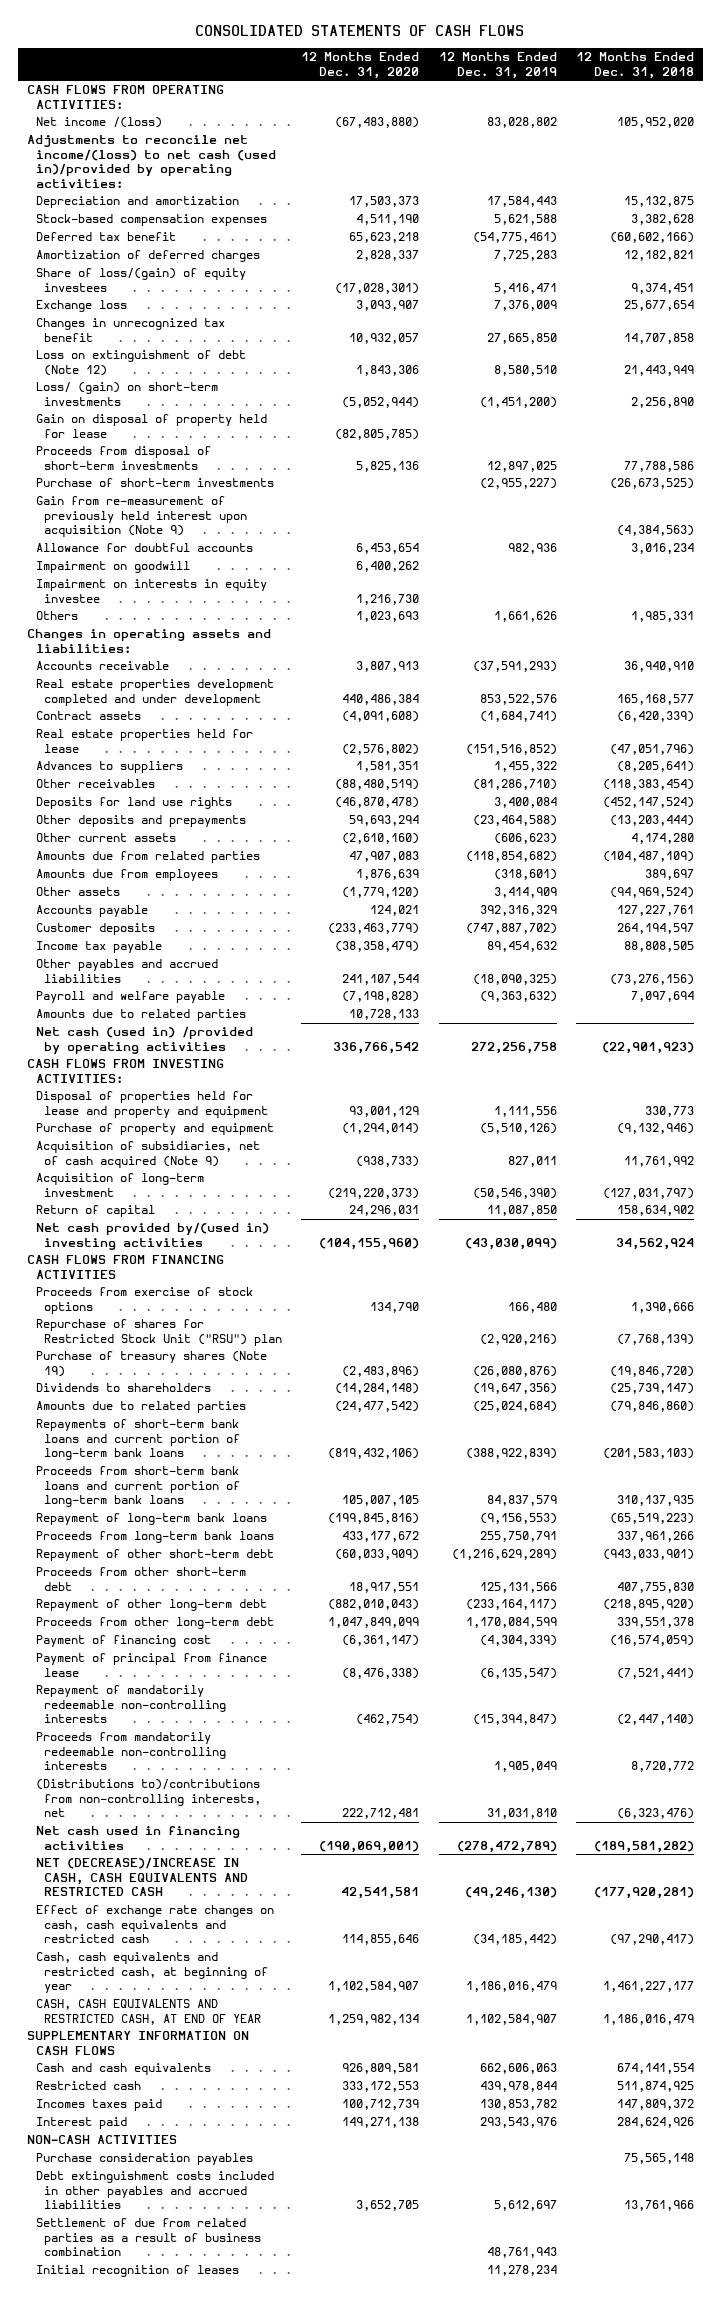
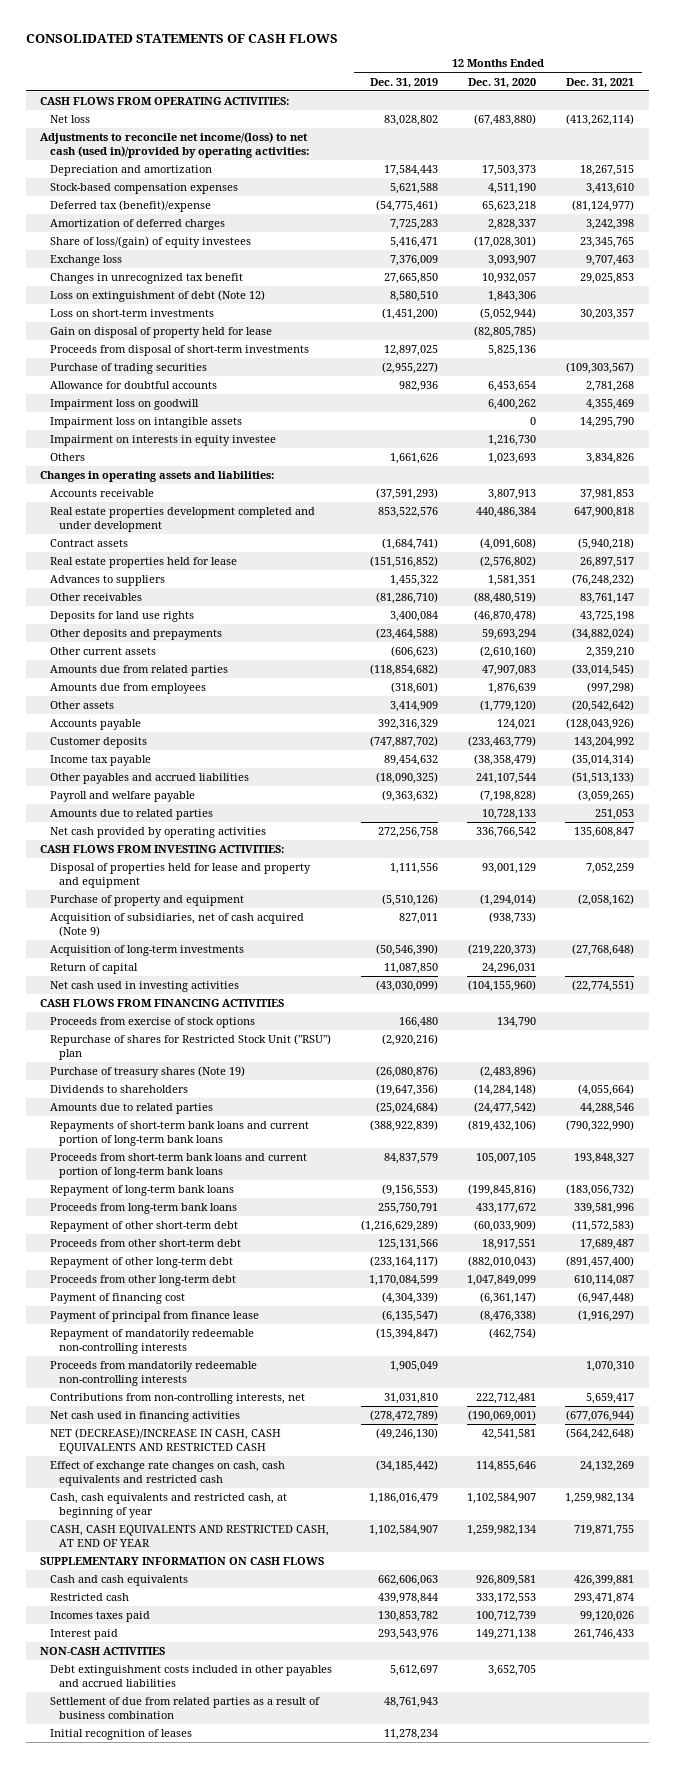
- | 12 Months Ended Dec. 31, 2020 | 12 Months Ended Dec. 31, 2019 | 12 Months Ended Dec. 31, 2018
+ | 12 Months Ended Dec. 31, 2019 | 12 Months Ended Dec. 31, 2020 | 12 Months Ended Dec. 31, 2021
- Net income /(loss) | (67,483,880) | 83,028,802 | 105,952,020
+ Net loss | 83,028,802 | (67,483,880) | (413,262,114)
- Deferred tax benefit | 65,623,218 | (54,775,461) | (60,602,166)
+ Deferred tax (benefit)/expense | (54,775,461) | 65,623,218 | (81,124,977)
- Loss/ (gain) on short-term investments | (5,052,944) | (1,451,200) | 2,256,890
+ Loss on short-term investments | (1,451,200) | (5,052,944) | 30,203,357
- Purchase of short-term investments | | (2,955,227) | (26,673,525)
- Gain from re-measurement of previously held interest upon acquisition (Note 9) | | | (4,384,563)
+ Purchase of trading securities | (2,955,227) | | (109,303,567)
- Impairment on goodwill | 6,400,262 | |
+ Impairment loss on goodwill | | 6,400,262 | 4,355,469
+ Impairment loss on intangible assets | | 0 | 14,295,790
- Net cash (used in) /provided by operating activities | 336,766,542 | 272,256,758 | (22,901,923)
+ Net cash provided by operating activities | 272,256,758 | 336,766,542 | 135,608,847
- Acquisition of long-term investment | (219,220,373) | (50,546,390) | (127,031,797)
+ Acquisition of long-term investments | (50,546,390) | (219,220,373) | (27,768,648)
- Net cash provided by/(used in) investing activities | (104,155,960) | (43,030,099) | 34,562,924
+ Net cash used in investing activities | (43,030,099) | (104,155,960) | (22,774,551)
- (Distributions to)/contributions from non-controlling interests, net | 222,712,481 | 31,031,810 | (6,323,476)
+ Contributions from non-controlling interests, net | 31,031,810 | 222,712,481 | 5,659,417
- Purchase consideration payables | | | 75,565,148

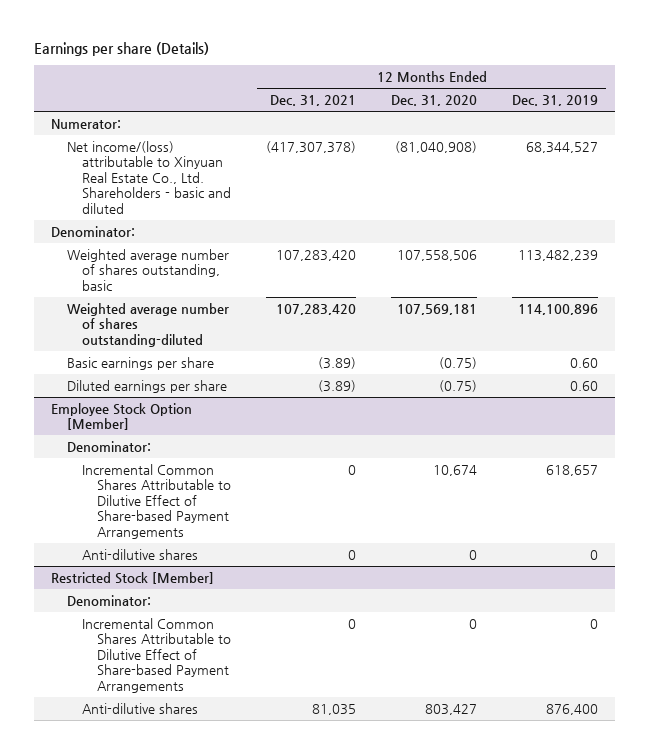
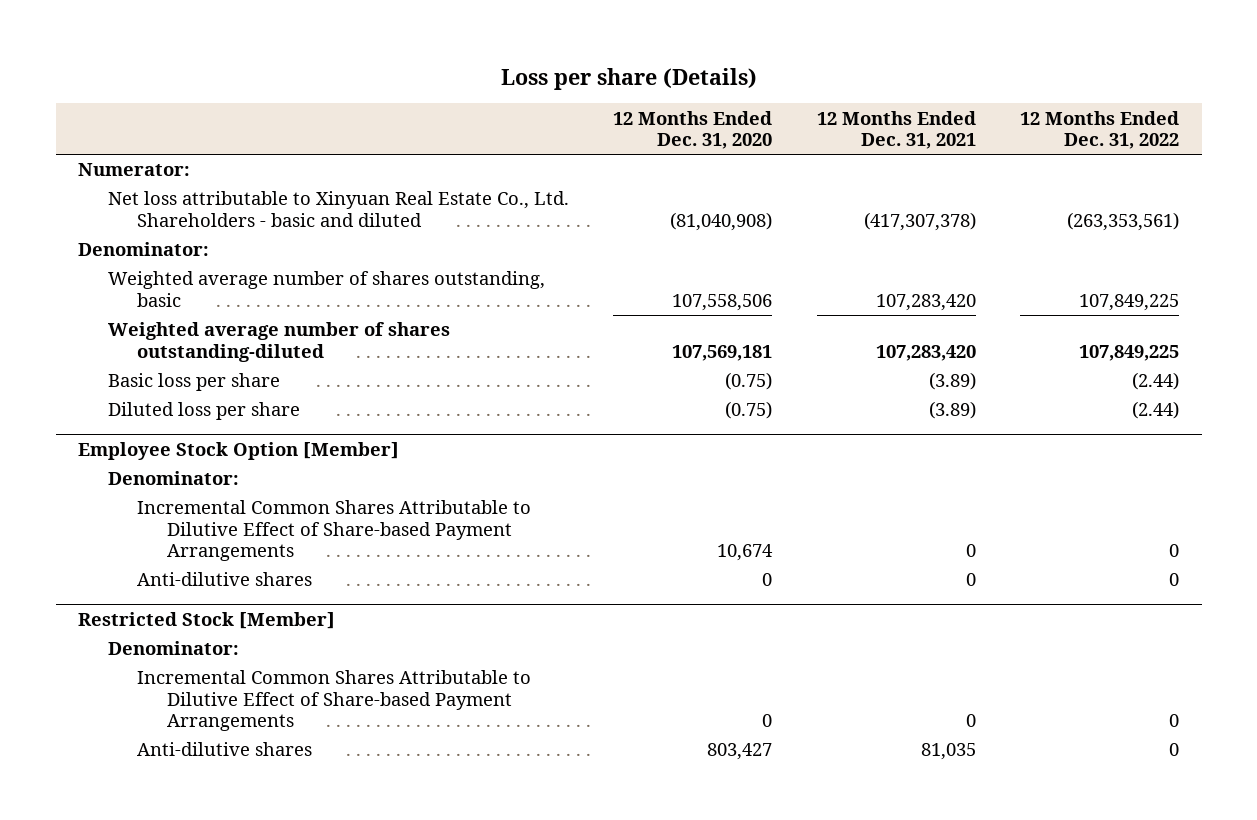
- Earnings per share (Details)
+ Loss per share (Details)
- | 12 Months Ended Dec. 31, 2021 | 12 Months Ended Dec. 31, 2020 | 12 Months Ended Dec. 31, 2019
+ | 12 Months Ended Dec. 31, 2020 | 12 Months Ended Dec. 31, 2021 | 12 Months Ended Dec. 31, 2022
- Net income/(loss) attributable to Xinyuan Real Estate Co., Ltd. Shareholders - basic and diluted | (417,307,378) | (81,040,908) | 68,344,527
+ Net loss attributable to Xinyuan Real Estate Co., Ltd. Shareholders - basic and diluted | (81,040,908) | (417,307,378) | (263,353,561)
- Basic earnings per share | (3.89) | (0.75) | 0.60
- Diluted earnings per share | (3.89) | (0.75) | 0.60
+ Basic loss per share | (0.75) | (3.89) | (2.44)
+ Diluted loss per share | (0.75) | (3.89) | (2.44)

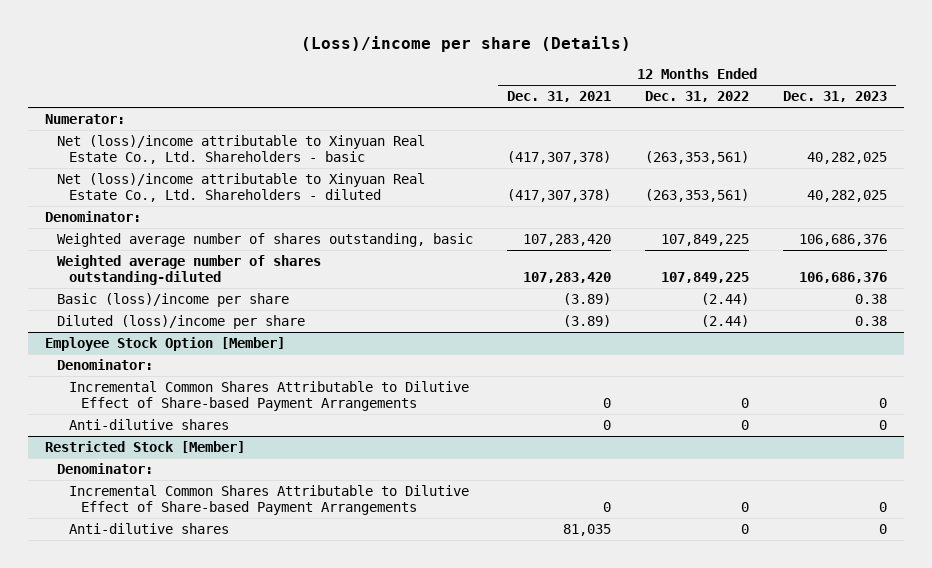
- Loss per share (Details)
+ (Loss)/income per share (Details)
- | 12 Months Ended Dec. 31, 2020 | 12 Months Ended Dec. 31, 2021 | 12 Months Ended Dec. 31, 2022
+ | 12 Months Ended Dec. 31, 2021 | 12 Months Ended Dec. 31, 2022 | 12 Months Ended Dec. 31, 2023
- Net loss attributable to Xinyuan Real Estate Co., Ltd. Shareholders - basic and diluted | (81,040,908) | (417,307,378) | (263,353,561)
+ Net (loss)/income attributable to Xinyuan Real Estate Co., Ltd. Shareholders - basic | (417,307,378) | (263,353,561) | 40,282,025
+ Net (loss)/income attributable to Xinyuan Real Estate Co., Ltd. Shareholders - diluted | (417,307,378) | (263,353,561) | 40,282,025
- Basic loss per share | (0.75) | (3.89) | (2.44)
- Diluted loss per share | (0.75) | (3.89) | (2.44)
+ Basic (loss)/income per share | (3.89) | (2.44) | 0.38
+ Diluted (loss)/income per share | (3.89) | (2.44) | 0.38

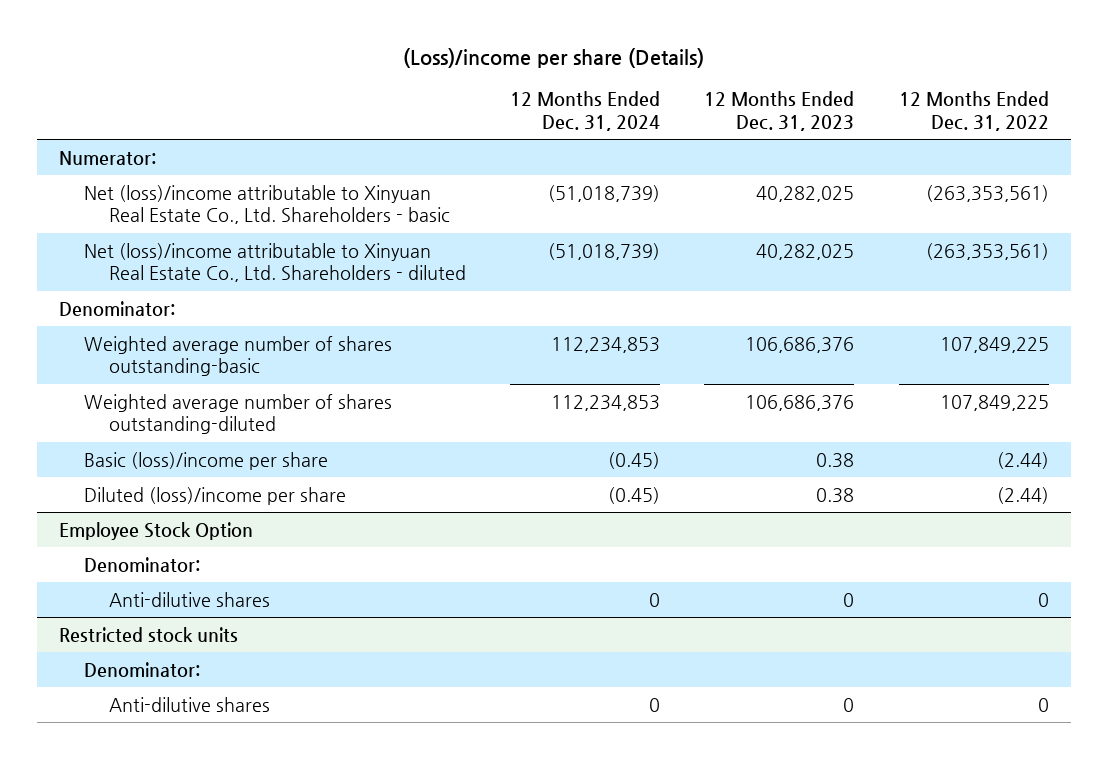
- | 12 Months Ended Dec. 31, 2021 | 12 Months Ended Dec. 31, 2022 | 12 Months Ended Dec. 31, 2023
+ | 12 Months Ended Dec. 31, 2024 | 12 Months Ended Dec. 31, 2023 | 12 Months Ended Dec. 31, 2022
- Weighted average number of shares outstanding, basic | 107,283,420 | 107,849,225 | 106,686,376
+ Weighted average number of shares outstanding-basic | 112,234,853 | 106,686,376 | 107,849,225
- Employee Stock Option [Member]
+ Employee Stock Option
- Incremental Common Shares Attributable to Dilutive Effect of Share-based Payment Arrangements | 0 | 0 | 0
- Restricted Stock [Member]
+ Restricted stock units
- Incremental Common Shares Attributable to Dilutive Effect of Share-based Payment Arrangements | 0 | 0 | 0

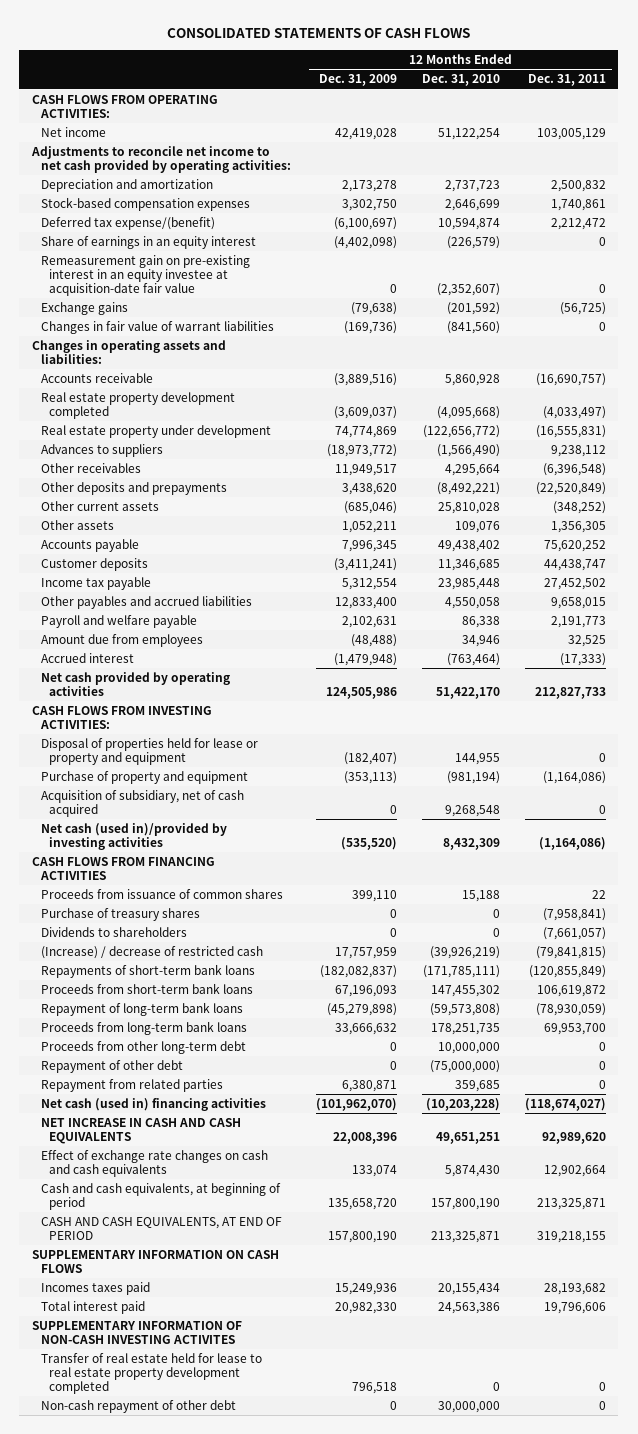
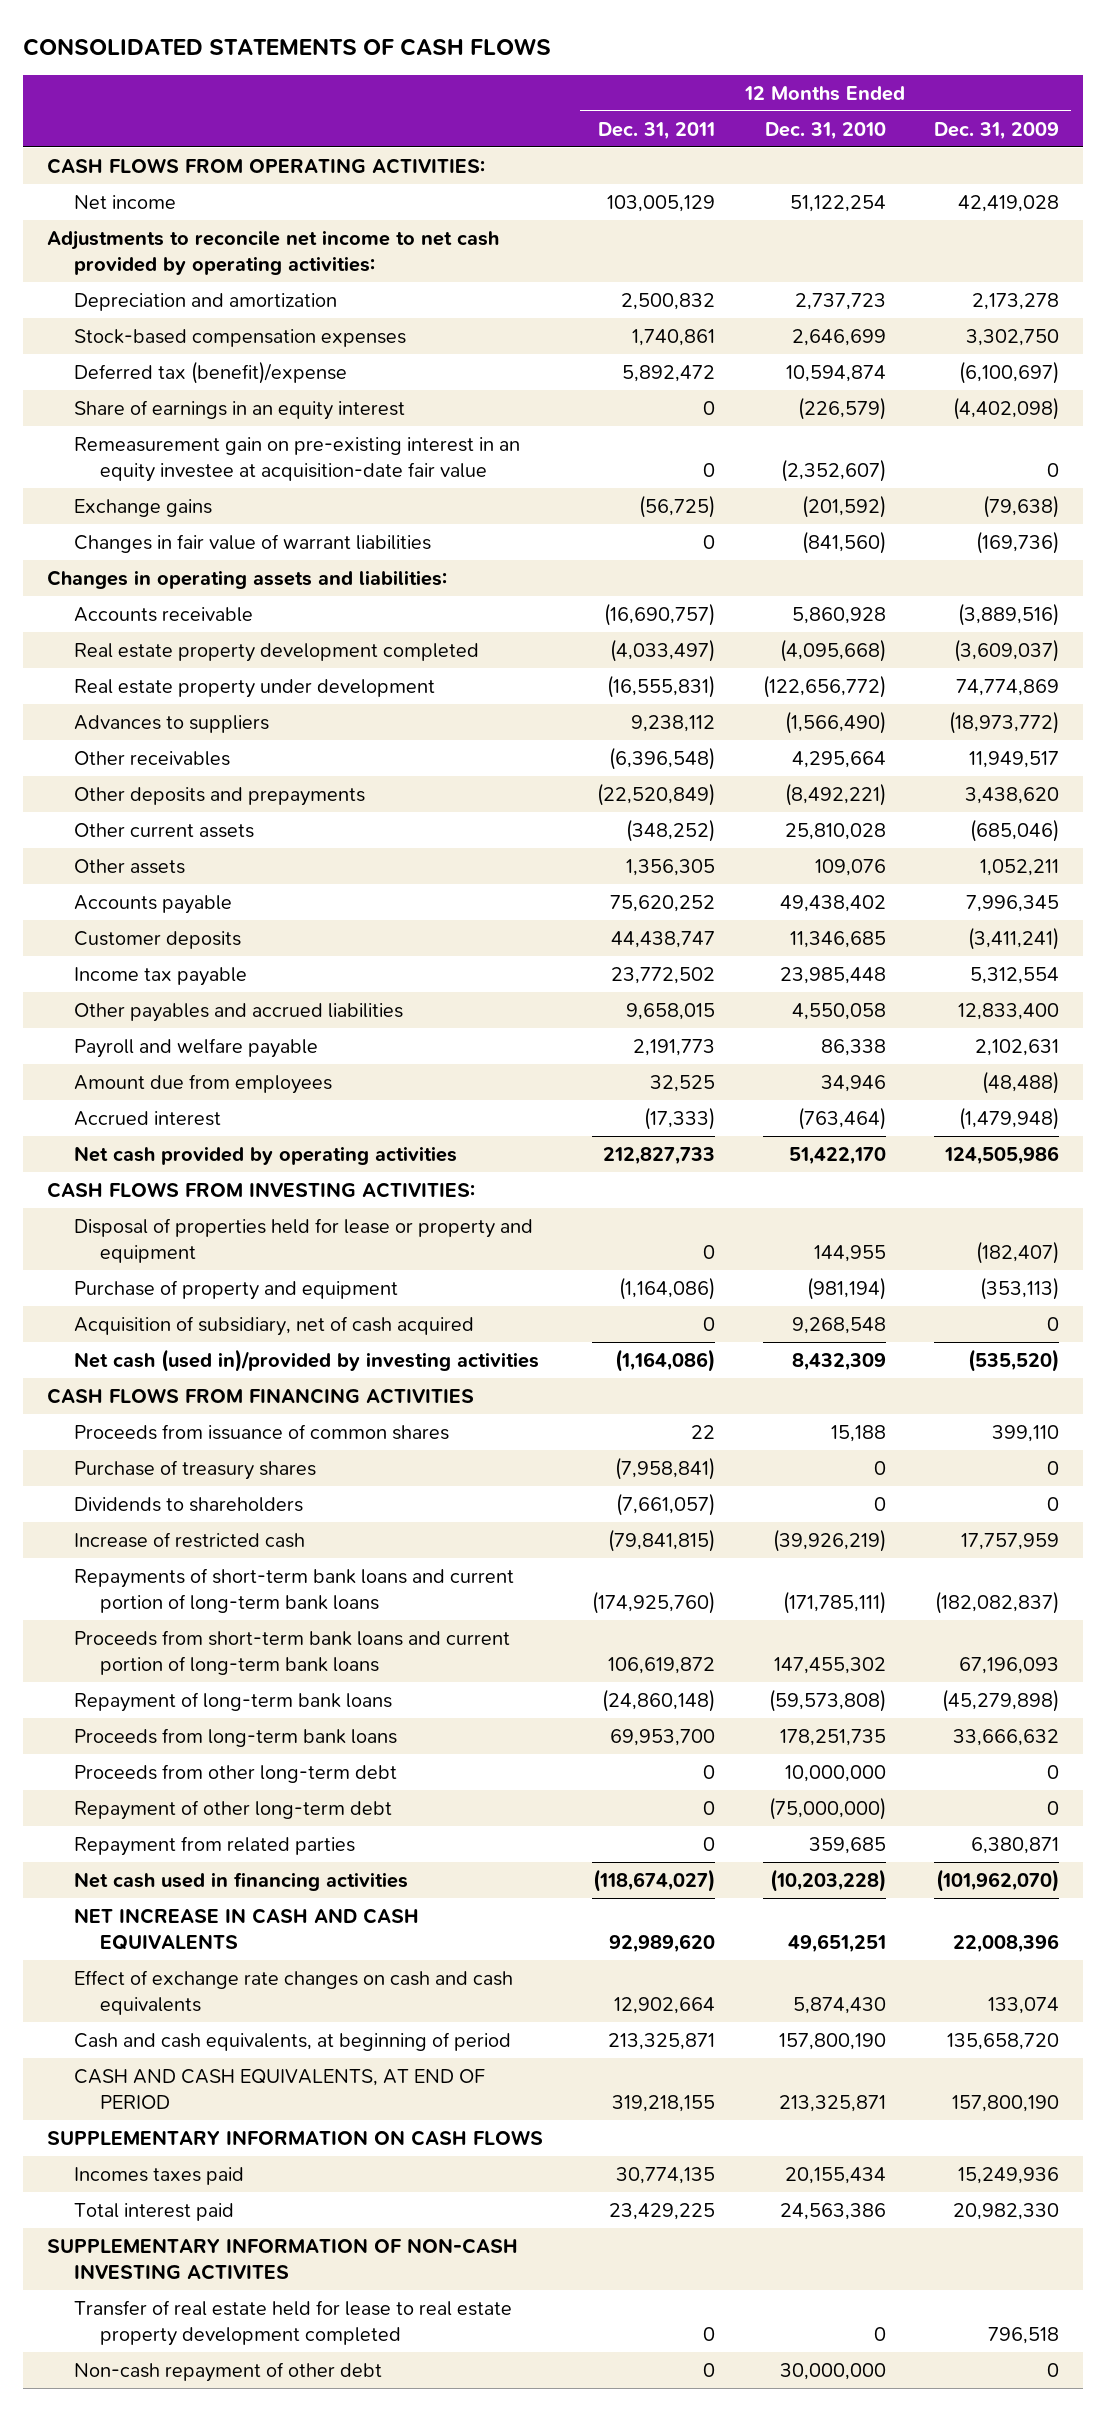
- | 12 Months Ended Dec. 31, 2009 | 12 Months Ended Dec. 31, 2010 | 12 Months Ended Dec. 31, 2011
+ | 12 Months Ended Dec. 31, 2011 | 12 Months Ended Dec. 31, 2010 | 12 Months Ended Dec. 31, 2009
- Deferred tax expense/(benefit) | (6,100,697) | 10,594,874 | 2,212,472
+ Deferred tax (benefit)/expense | 5,892,472 | 10,594,874 | (6,100,697)
- Income tax payable | 5,312,554 | 23,985,448 | 27,452,502
+ Income tax payable | 23,772,502 | 23,985,448 | 5,312,554
- (Increase) / decrease of restricted cash | 17,757,959 | (39,926,219) | (79,841,815)
- Repayments of short-term bank loans | (182,082,837) | (171,785,111) | (120,855,849)
- Proceeds from short-term bank loans | 67,196,093 | 147,455,302 | 106,619,872
- Repayment of long-term bank loans | (45,279,898) | (59,573,808) | (78,930,059)
+ Increase of restricted cash | (79,841,815) | (39,926,219) | 17,757,959
+ Repayments of short-term bank loans and current portion of long-term bank loans | (174,925,760) | (171,785,111) | (182,082,837)
+ Proceeds from short-term bank loans and current portion of long-term bank loans | 106,619,872 | 147,455,302 | 67,196,093
+ Repayment of long-term bank loans | (24,860,148) | (59,573,808) | (45,279,898)
- Repayment of other debt | 0 | (75,000,000) | 0
+ Repayment of other long-term debt | 0 | (75,000,000) | 0
- Net cash (used in) financing activities | (101,962,070) | (10,203,228) | (118,674,027)
+ Net cash used in financing activities | (118,674,027) | (10,203,228) | (101,962,070)
- Incomes taxes paid | 15,249,936 | 20,155,434 | 28,193,682
- Total interest paid | 20,982,330 | 24,563,386 | 19,796,606
+ Incomes taxes paid | 30,774,135 | 20,155,434 | 15,249,936
+ Total interest paid | 23,429,225 | 24,563,386 | 20,982,330

